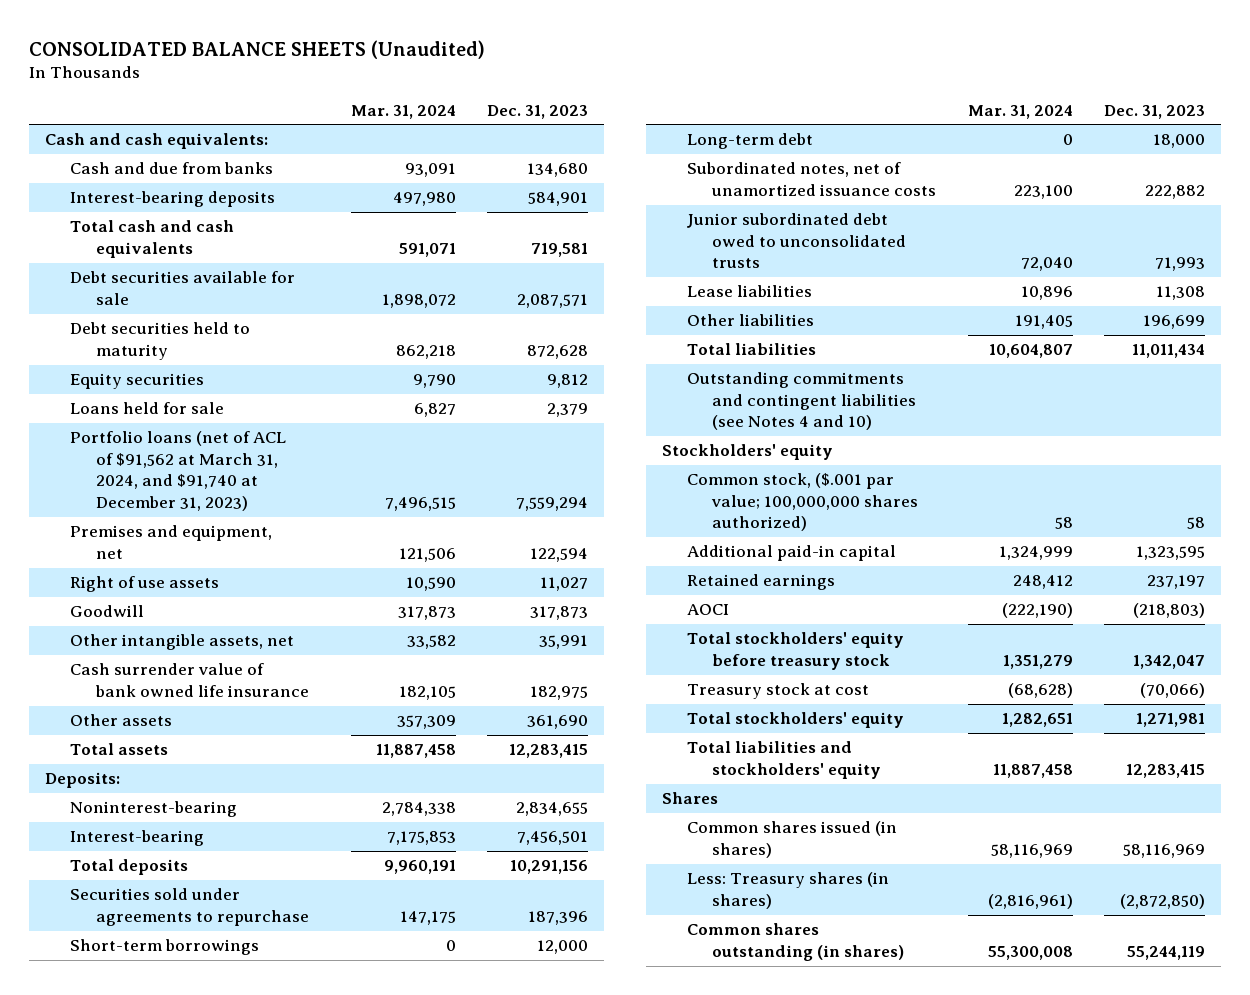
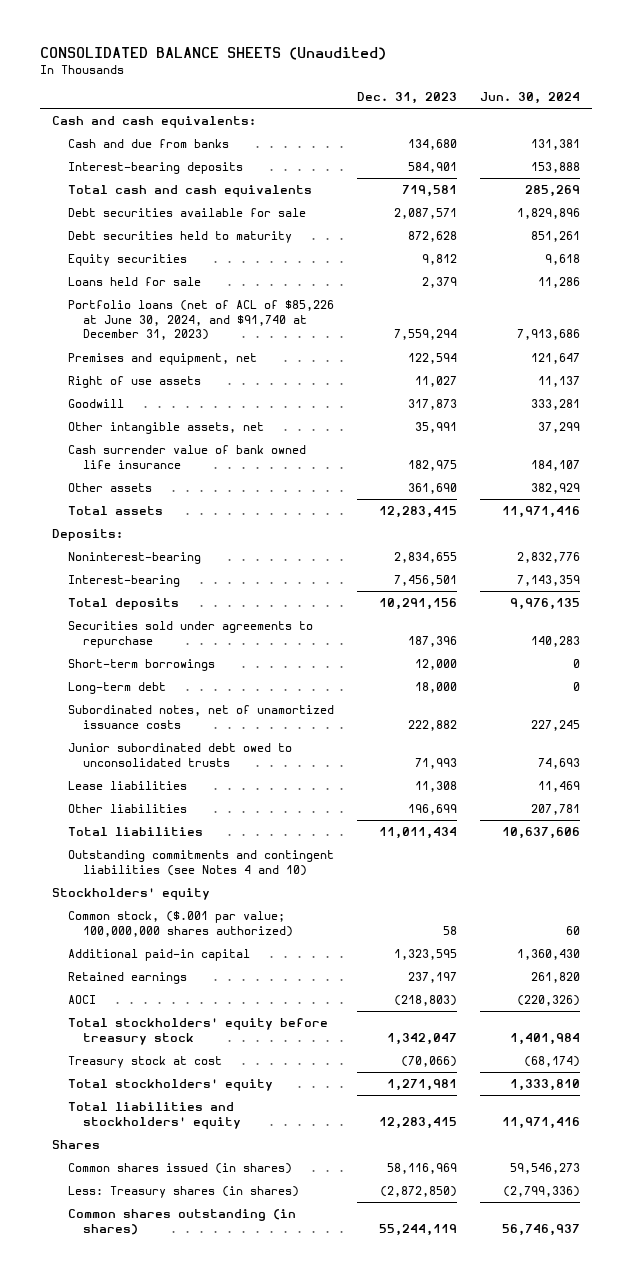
- | Mar. 31, 2024 | Dec. 31, 2023
+ | Dec. 31, 2023 | Jun. 30, 2024
- Portfolio loans (net of ACL of $91,562 at March 31, 2024, and $91,740 at December 31, 2023) | 7,496,515 | 7,559,294
+ Portfolio loans (net of ACL of $85,226 at June 30, 2024, and $91,740 at December 31, 2023) | 7,559,294 | 7,913,686

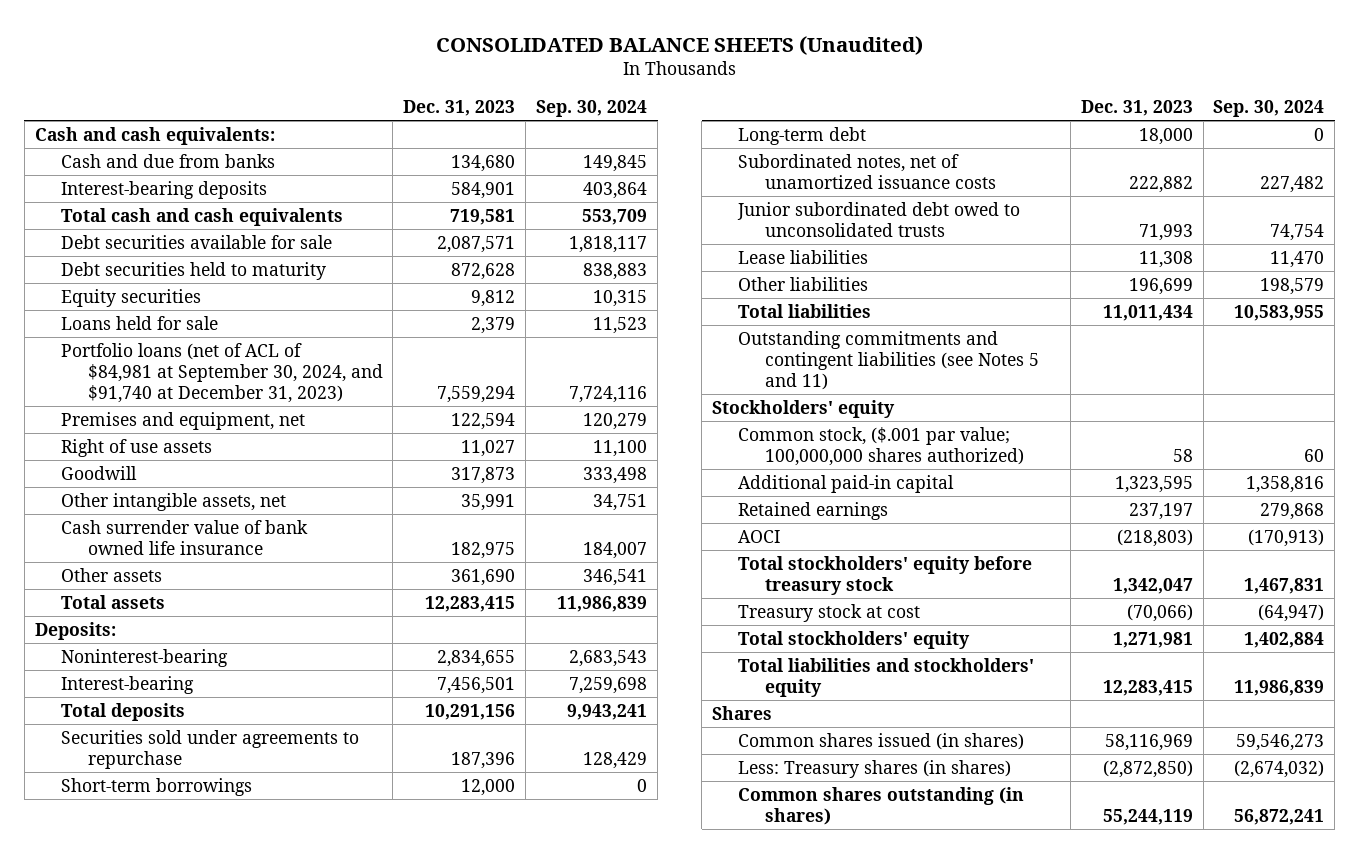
- | Dec. 31, 2023 | Jun. 30, 2024
+ | Dec. 31, 2023 | Sep. 30, 2024
- Portfolio loans (net of ACL of $85,226 at June 30, 2024, and $91,740 at December 31, 2023) | 7,559,294 | 7,913,686
+ Portfolio loans (net of ACL of $84,981 at September 30, 2024, and $91,740 at December 31, 2023) | 7,559,294 | 7,724,116
- Outstanding commitments and contingent liabilities (see Notes 4 and 10)
+ Outstanding commitments and contingent liabilities (see Notes 5 and 11)

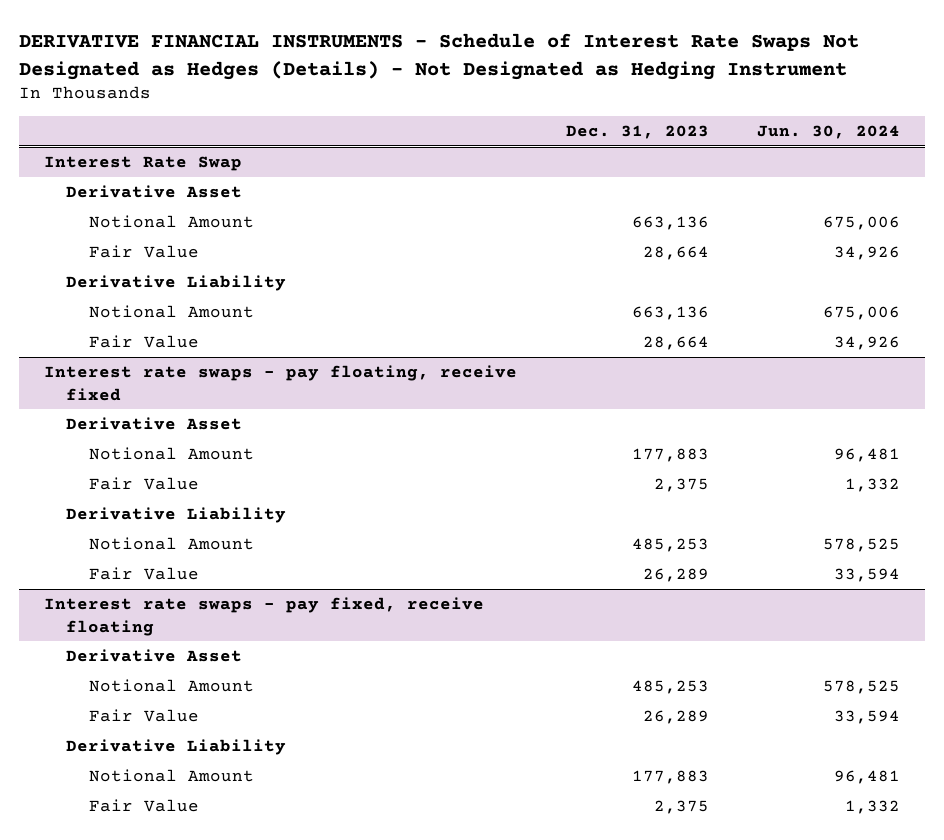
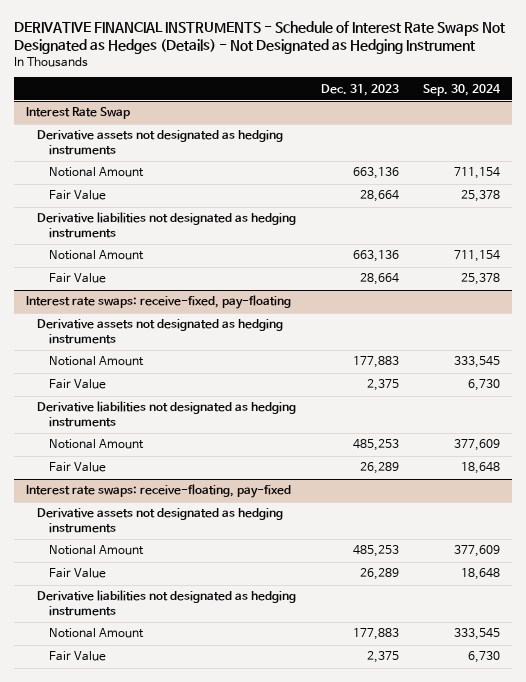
- | Dec. 31, 2023 | Jun. 30, 2024
+ | Dec. 31, 2023 | Sep. 30, 2024
@ Interest Rate Swap
- Derivative Asset
+ Derivative assets not designated as hedging instruments
- Derivative Liability
+ Derivative liabilities not designated as hedging instruments
- Interest rate swaps - pay floating, receive fixed
- Derivative Asset
+ Interest rate swaps: receive-fixed, pay-floating
+ Derivative assets not designated as hedging instruments
- Derivative Liability
+ Derivative liabilities not designated as hedging instruments
- Interest rate swaps - pay fixed, receive floating
- Derivative Asset
+ Interest rate swaps: receive-floating, pay-fixed
+ Derivative assets not designated as hedging instruments
- Derivative Liability
+ Derivative liabilities not designated as hedging instruments

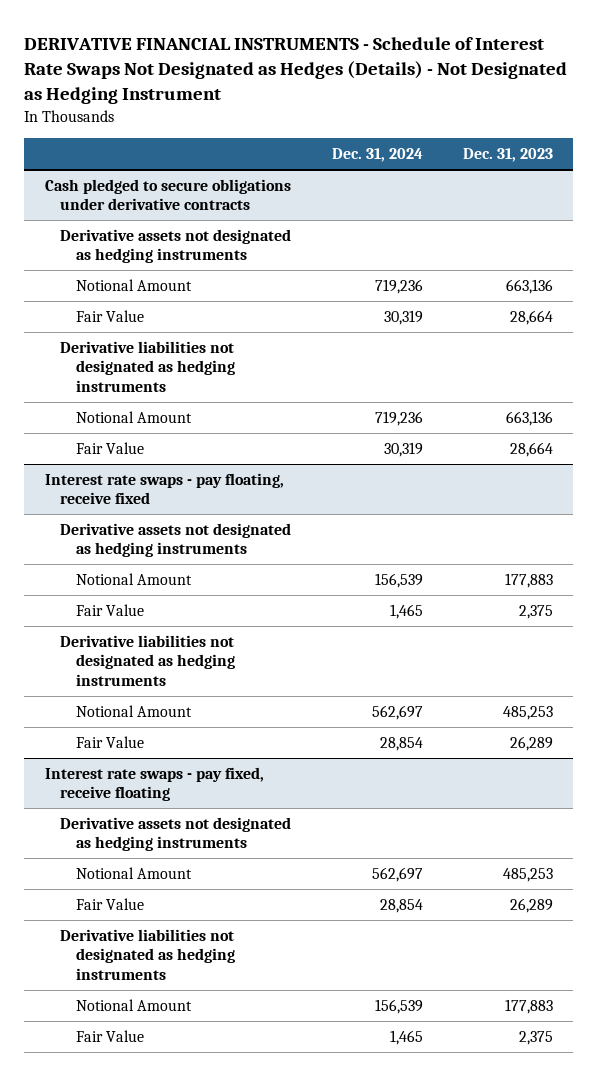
- | Dec. 31, 2023 | Sep. 30, 2024
+ | Dec. 31, 2024 | Dec. 31, 2023
- Interest Rate Swap
+ Cash pledged to secure obligations under derivative contracts
- Interest rate swaps: receive-fixed, pay-floating
+ Interest rate swaps - pay floating, receive fixed
- Interest rate swaps: receive-floating, pay-fixed
+ Interest rate swaps - pay fixed, receive floating

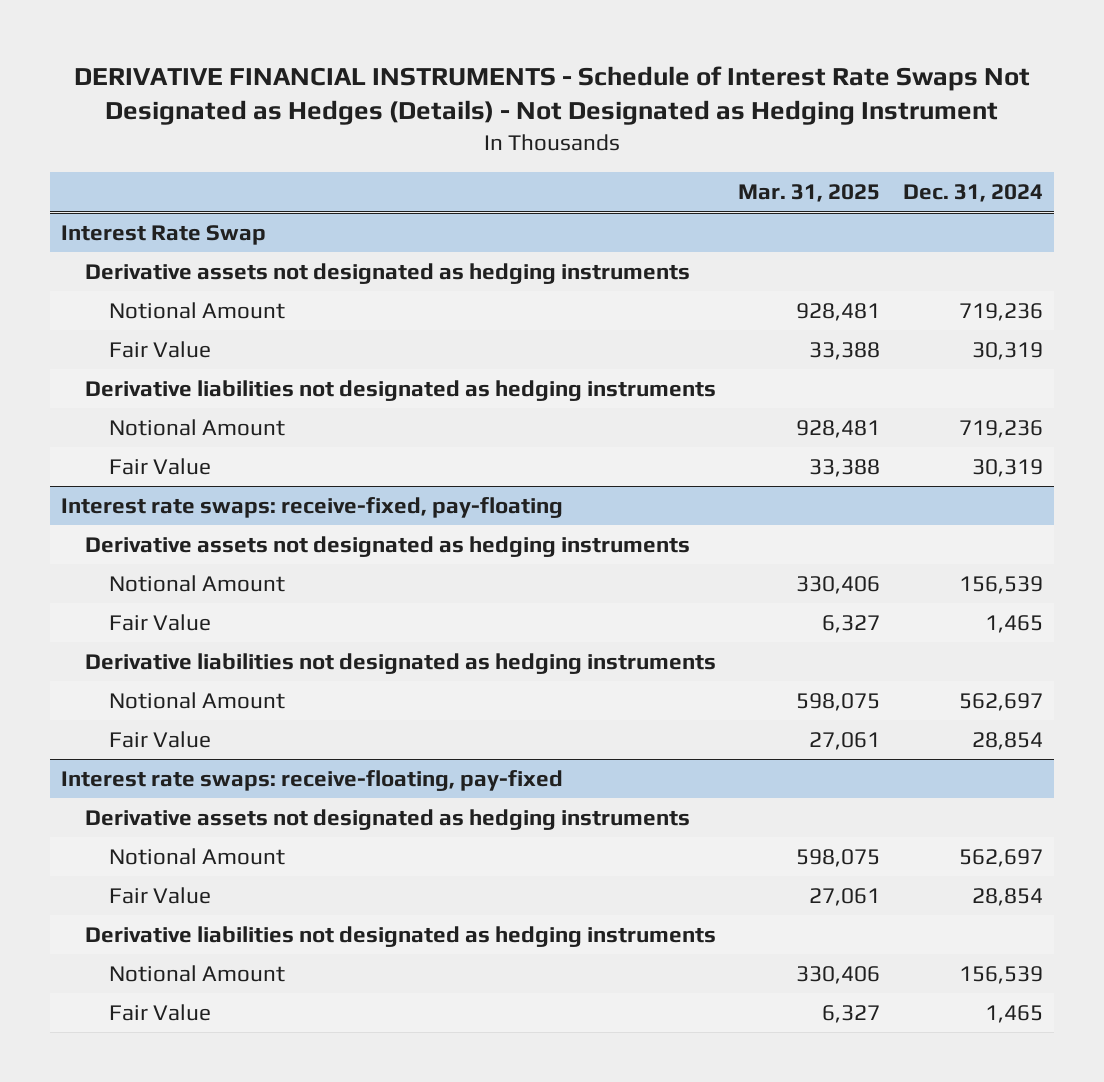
- | Dec. 31, 2024 | Dec. 31, 2023
+ | Mar. 31, 2025 | Dec. 31, 2024
- Cash pledged to secure obligations under derivative contracts
+ Interest Rate Swap
- Interest rate swaps - pay floating, receive fixed
+ Interest rate swaps: receive-fixed, pay-floating
- Interest rate swaps - pay fixed, receive floating
+ Interest rate swaps: receive-floating, pay-fixed

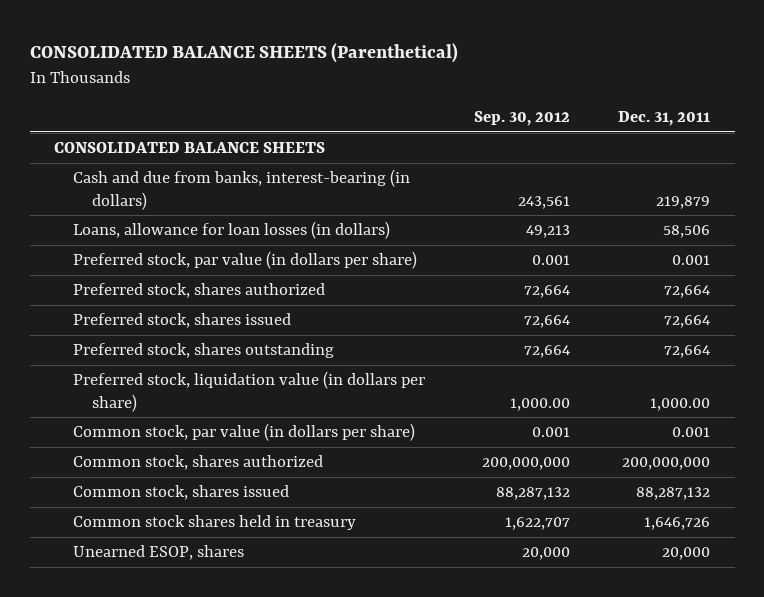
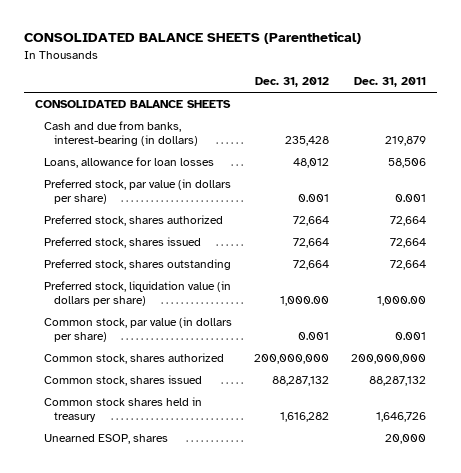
- | Sep. 30, 2012 | Dec. 31, 2011
+ | Dec. 31, 2012 | Dec. 31, 2011
- Loans, allowance for loan losses (in dollars) | 49,213 | 58,506
+ Loans, allowance for loan losses | 48,012 | 58,506

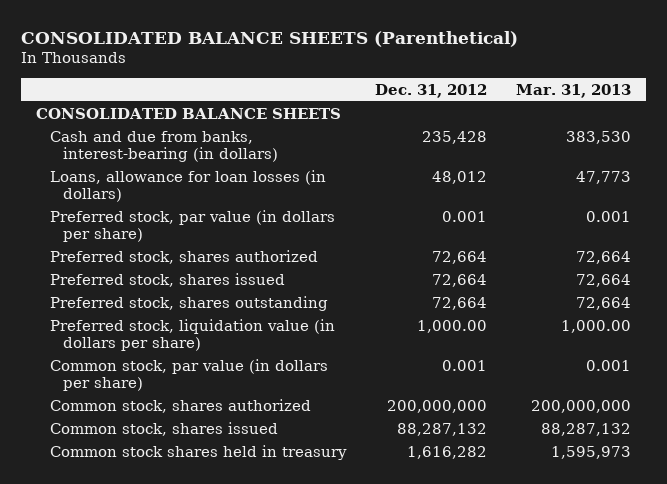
- | Dec. 31, 2012 | Dec. 31, 2011
+ | Dec. 31, 2012 | Mar. 31, 2013
- Loans, allowance for loan losses | 48,012 | 58,506
+ Loans, allowance for loan losses (in dollars) | 48,012 | 47,773
- Unearned ESOP, shares | | 20,000

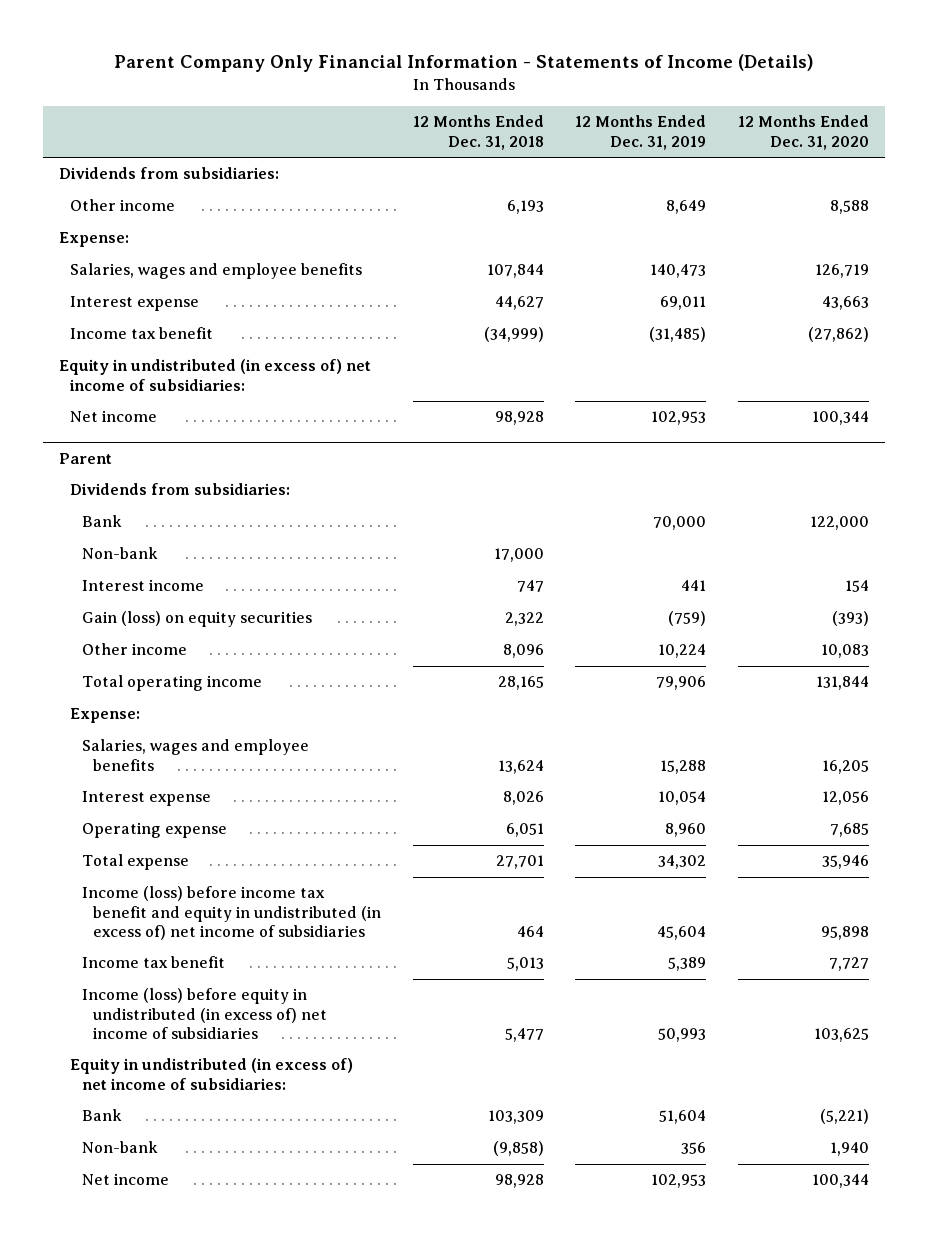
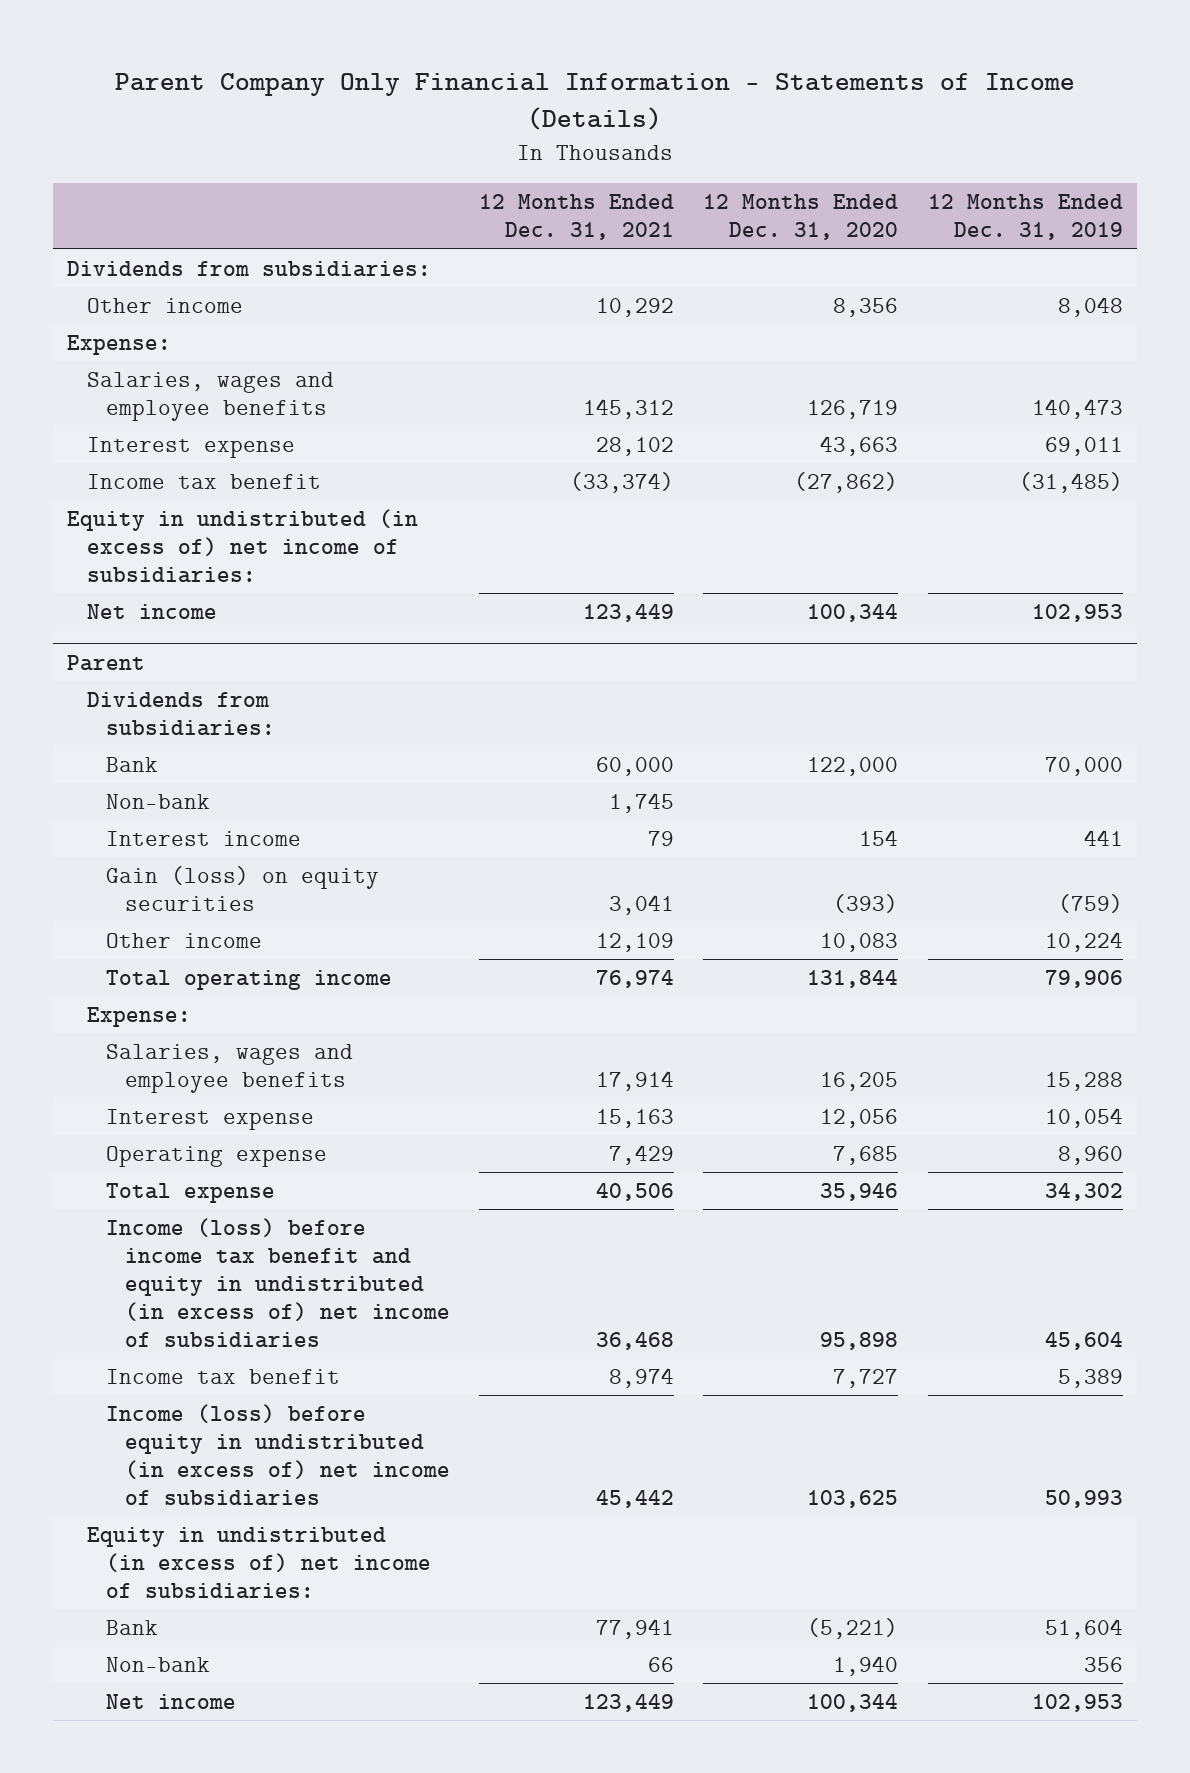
- | 12 Months Ended Dec. 31, 2018 | 12 Months Ended Dec. 31, 2019 | 12 Months Ended Dec. 31, 2020
+ | 12 Months Ended Dec. 31, 2021 | 12 Months Ended Dec. 31, 2020 | 12 Months Ended Dec. 31, 2019
- Other income | 6,193 | 8,649 | 8,588
+ Other income | 10,292 | 8,356 | 8,048

